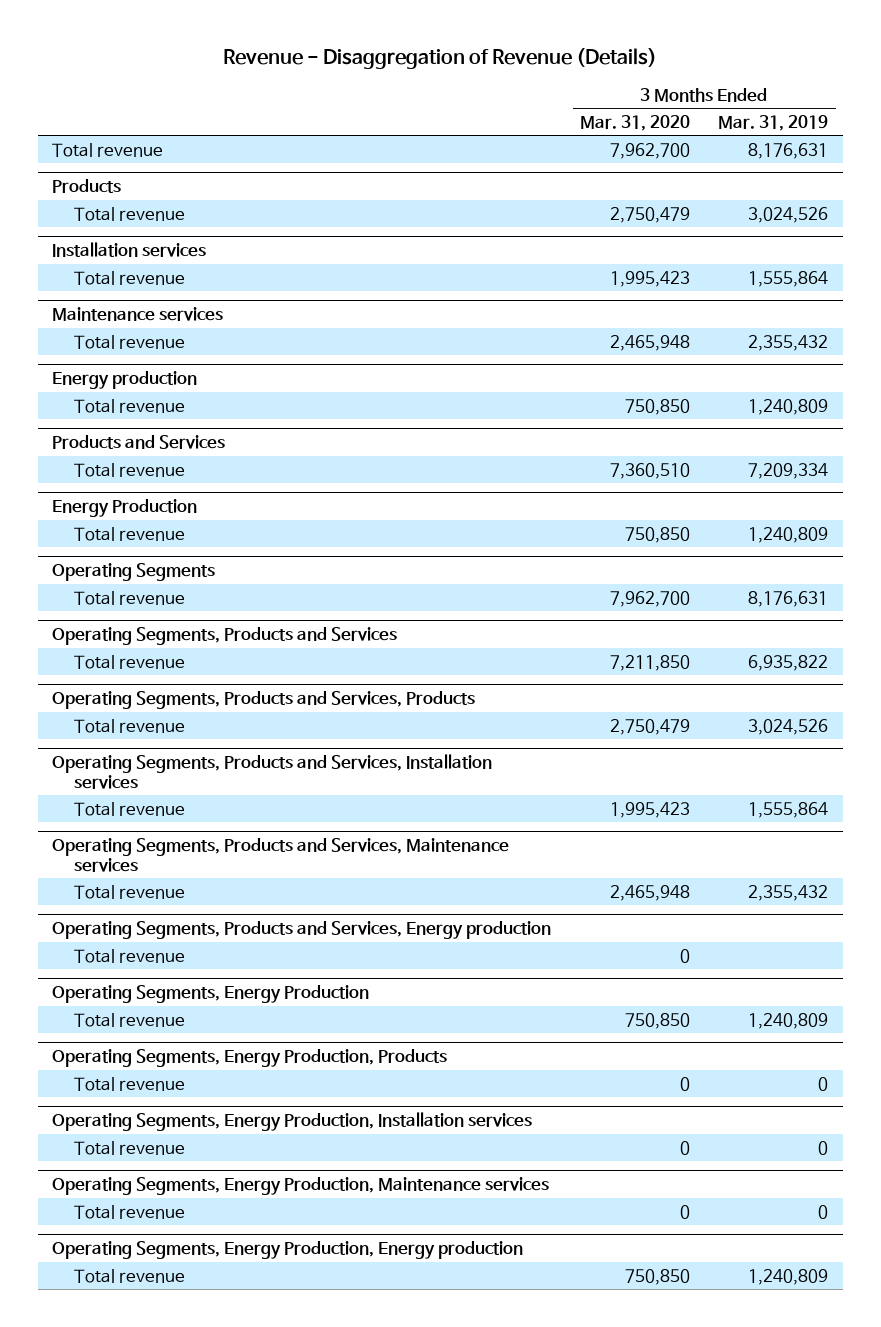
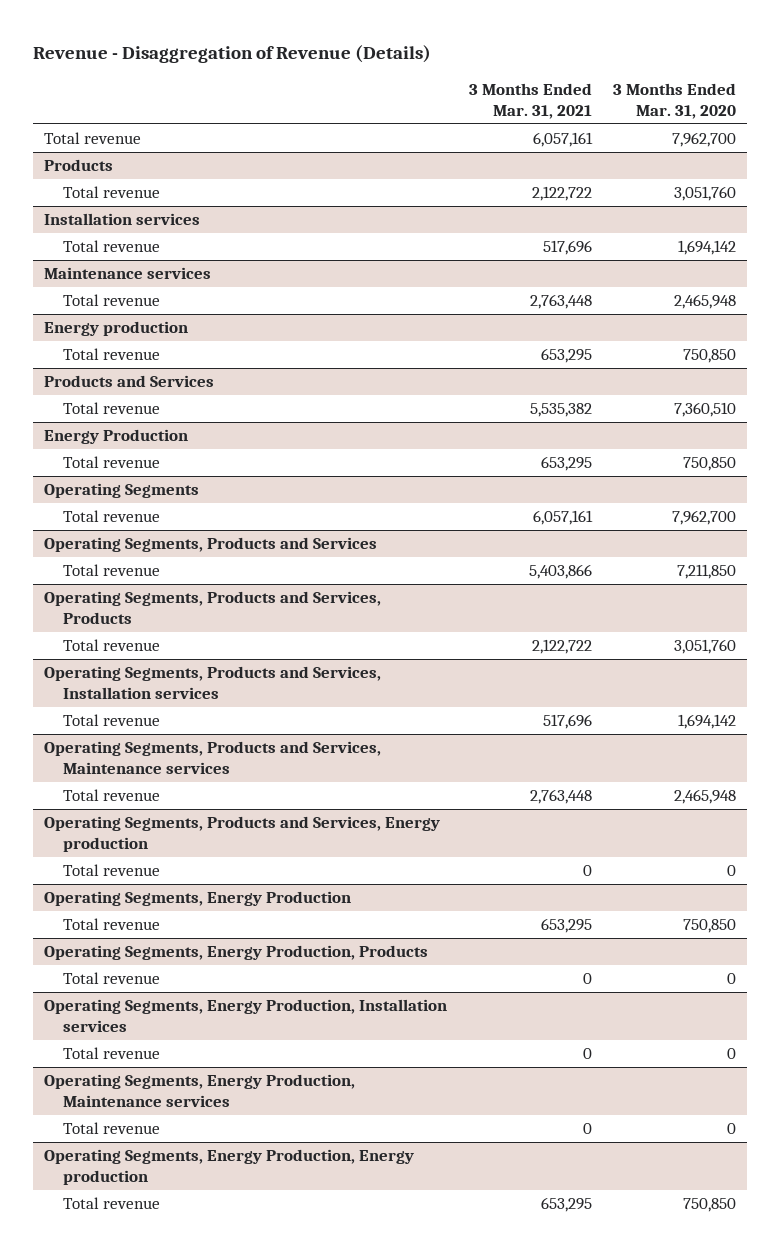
- | 3 Months Ended Mar. 31, 2020 | 3 Months Ended Mar. 31, 2019
+ | 3 Months Ended Mar. 31, 2021 | 3 Months Ended Mar. 31, 2020
@ Products
- Total revenue | 2,750,479 | 3,024,526
+ Total revenue | 2,122,722 | 3,051,760
@ Installation services
- Total revenue | 1,995,423 | 1,555,864
+ Total revenue | 517,696 | 1,694,142
@ Operating Segments, Products and Services, Products
- Total revenue | 2,750,479 | 3,024,526
+ Total revenue | 2,122,722 | 3,051,760
@ Operating Segments, Products and Services, Installation services
- Total revenue | 1,995,423 | 1,555,864
+ Total revenue | 517,696 | 1,694,142

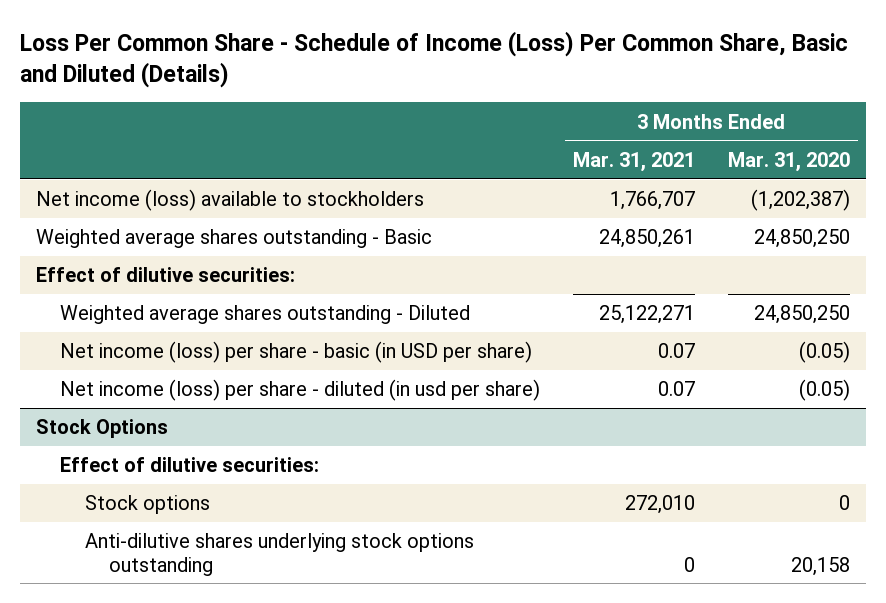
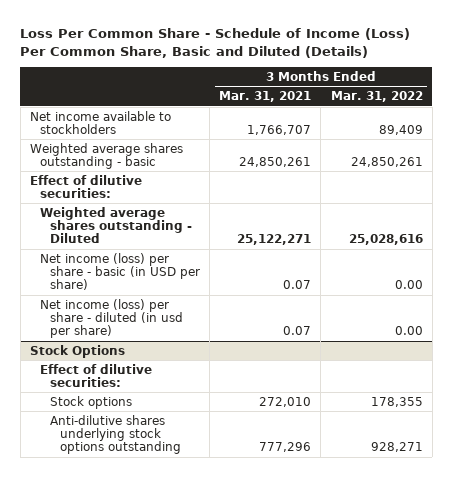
- | 3 Months Ended Mar. 31, 2021 | 3 Months Ended Mar. 31, 2020
+ | 3 Months Ended Mar. 31, 2021 | 3 Months Ended Mar. 31, 2022
- Net income (loss) available to stockholders | 1,766,707 | (1,202,387)
- Weighted average shares outstanding - Basic | 24,850,261 | 24,850,250
+ Net income available to stockholders | 1,766,707 | 89,409
+ Weighted average shares outstanding - basic | 24,850,261 | 24,850,261
@ Stock Options
- Anti-dilutive shares underlying stock options outstanding | 0 | 20,158
+ Anti-dilutive shares underlying stock options outstanding | 777,296 | 928,271

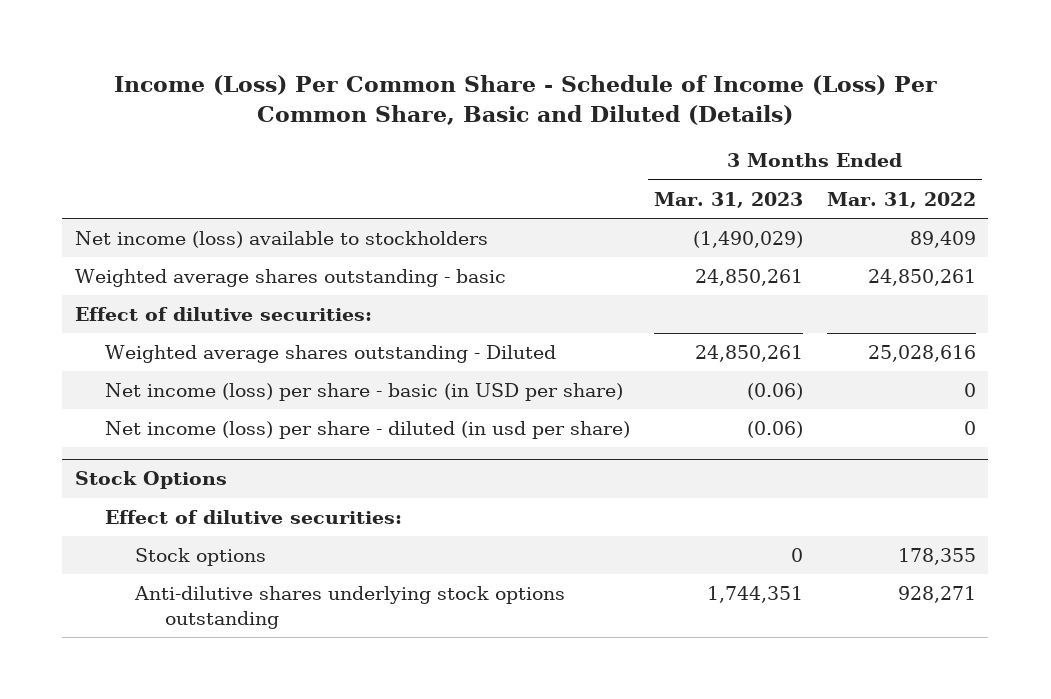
- Loss Per Common Share - Schedule of Income (Loss) Per Common Share, Basic and Diluted (Details)
+ Income (Loss) Per Common Share - Schedule of Income (Loss) Per Common Share, Basic and Diluted (Details)
- | 3 Months Ended Mar. 31, 2021 | 3 Months Ended Mar. 31, 2022
+ | 3 Months Ended Mar. 31, 2023 | 3 Months Ended Mar. 31, 2022
- Net income available to stockholders | 1,766,707 | 89,409
+ Net income (loss) available to stockholders | (1,490,029) | 89,409
- Net income (loss) per share - basic (in USD per share) | 0.07 | 0.00
- Net income (loss) per share - diluted (in usd per share) | 0.07 | 0.00
+ Net income (loss) per share - basic (in USD per share) | (0.06) | 0
+ Net income (loss) per share - diluted (in usd per share) | (0.06) | 0

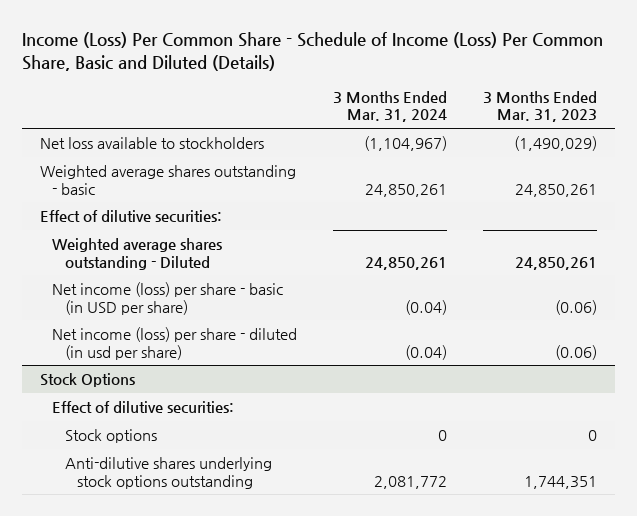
- | 3 Months Ended Mar. 31, 2023 | 3 Months Ended Mar. 31, 2022
+ | 3 Months Ended Mar. 31, 2024 | 3 Months Ended Mar. 31, 2023
- Net income (loss) available to stockholders | (1,490,029) | 89,409
+ Net loss available to stockholders | (1,104,967) | (1,490,029)

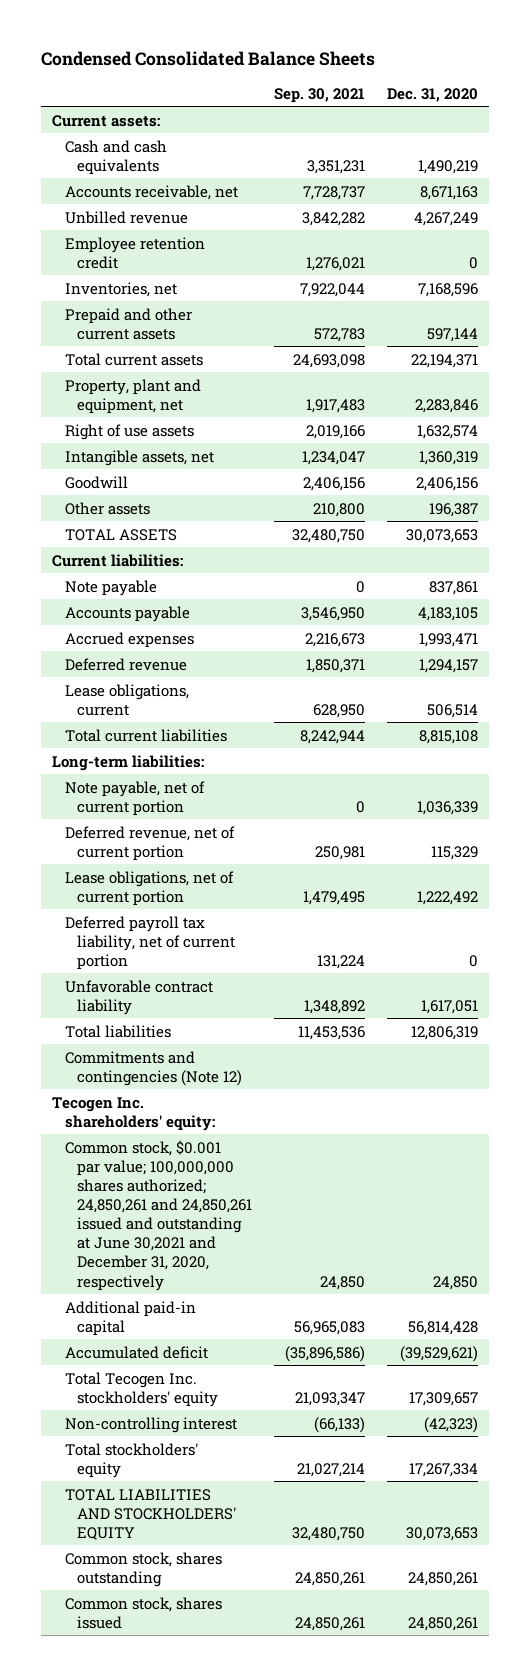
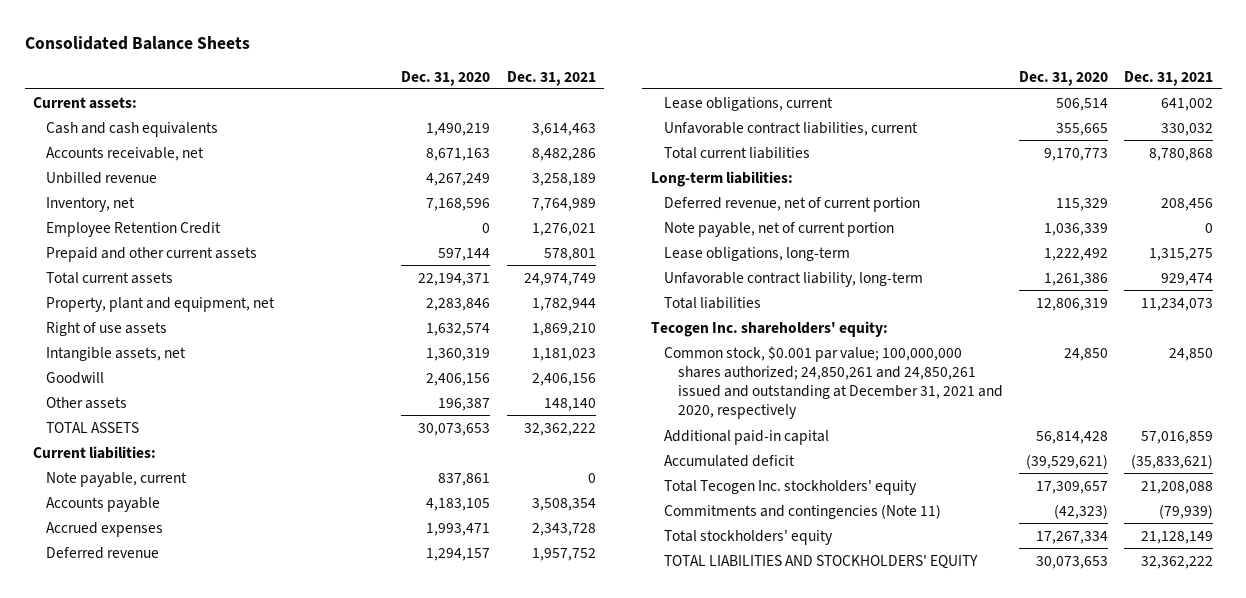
- Condensed Consolidated Balance Sheets
+ Consolidated Balance Sheets
- | Sep. 30, 2021 | Dec. 31, 2020
+ | Dec. 31, 2020 | Dec. 31, 2021
- Employee retention credit | 1,276,021 | 0
- Inventories, net | 7,922,044 | 7,168,596
+ Inventory, net | 7,168,596 | 7,764,989
+ Employee Retention Credit | 0 | 1,276,021
- Note payable | 0 | 837,861
+ Note payable, current | 837,861 | 0
- Total current liabilities | 8,242,944 | 8,815,108
+ Unfavorable contract liabilities, current | 355,665 | 330,032
+ Total current liabilities | 9,170,773 | 8,780,868
- Lease obligations, net of current portion | 1,479,495 | 1,222,492
- Deferred payroll tax liability, net of current portion | 131,224 | 0
- Unfavorable contract liability | 1,348,892 | 1,617,051
moved down: Note payable, net of current portion | 1,036,339 | 0
+ Lease obligations, long-term | 1,222,492 | 1,315,275
+ Unfavorable contract liability, long-term | 1,261,386 | 929,474
- Commitments and contingencies (Note 12)
- Common stock, $0.001 par value; 100,000,000 shares authorized; 24,850,261 and 24,850,261 issued and outstanding at June 30,2021 and December 31, 2020, respectively | 24,850 | 24,850
+ Common stock, $0.001 par value; 100,000,000 shares authorized; 24,850,261 and 24,850,261 issued and outstanding at December 31, 2021 and 2020, respectively | 24,850 | 24,850
- Non-controlling interest | (66,133) | (42,323)
+ Commitments and contingencies (Note 11) | (42,323) | (79,939)
- Common stock, shares outstanding | 24,850,261 | 24,850,261
- Common stock, shares issued | 24,850,261 | 24,850,261

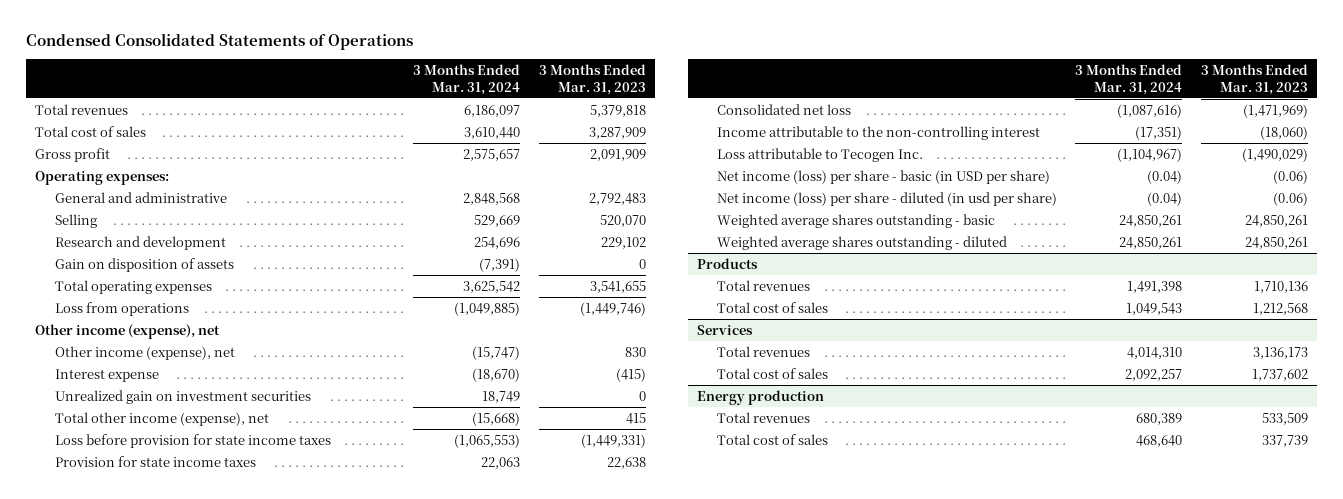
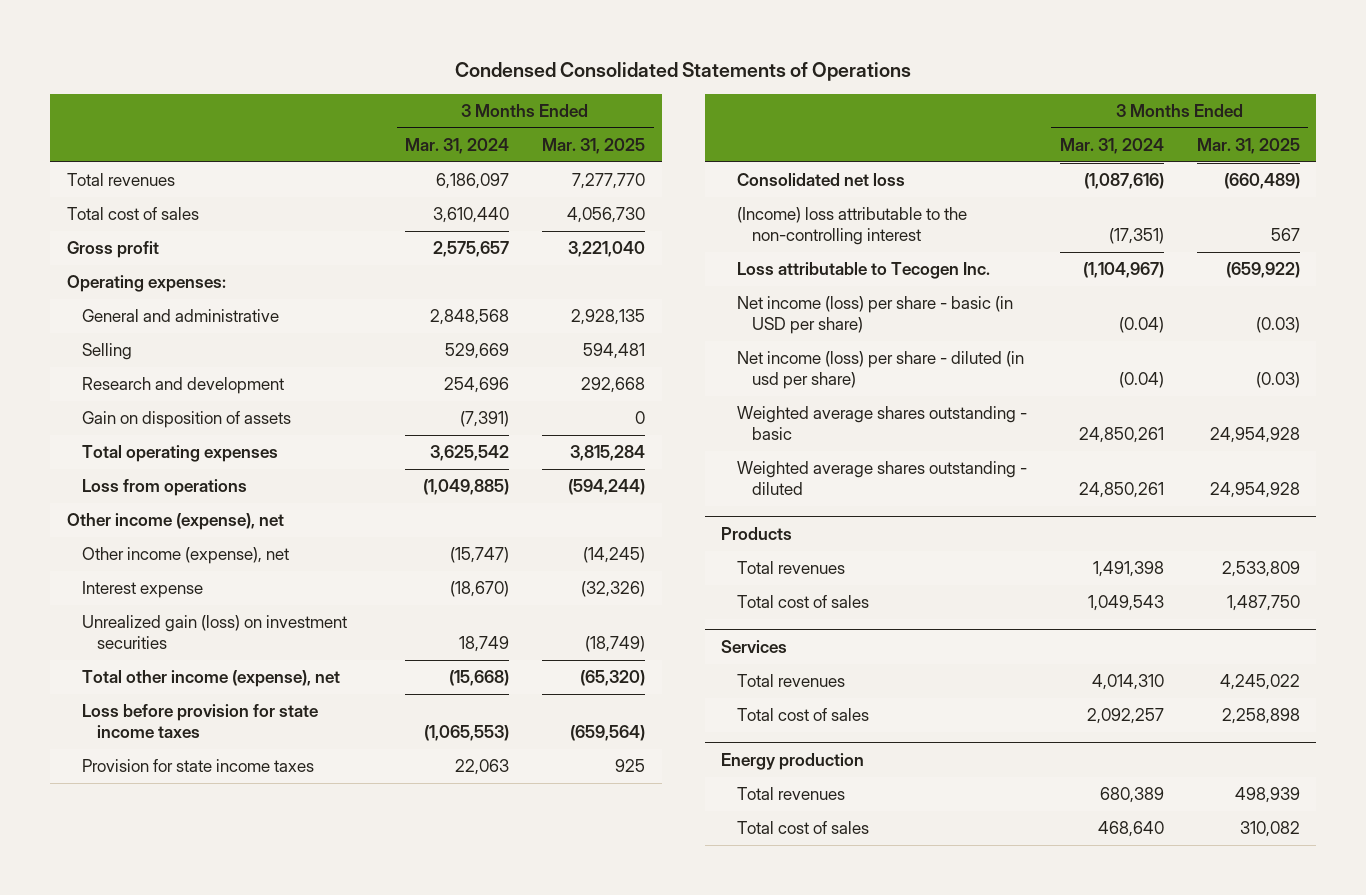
- | 3 Months Ended Mar. 31, 2024 | 3 Months Ended Mar. 31, 2023
+ | 3 Months Ended Mar. 31, 2024 | 3 Months Ended Mar. 31, 2025
- Unrealized gain on investment securities | 18,749 | 0
+ Unrealized gain (loss) on investment securities | 18,749 | (18,749)
- Income attributable to the non-controlling interest | (17,351) | (18,060)
+ (Income) loss attributable to the non-controlling interest | (17,351) | 567

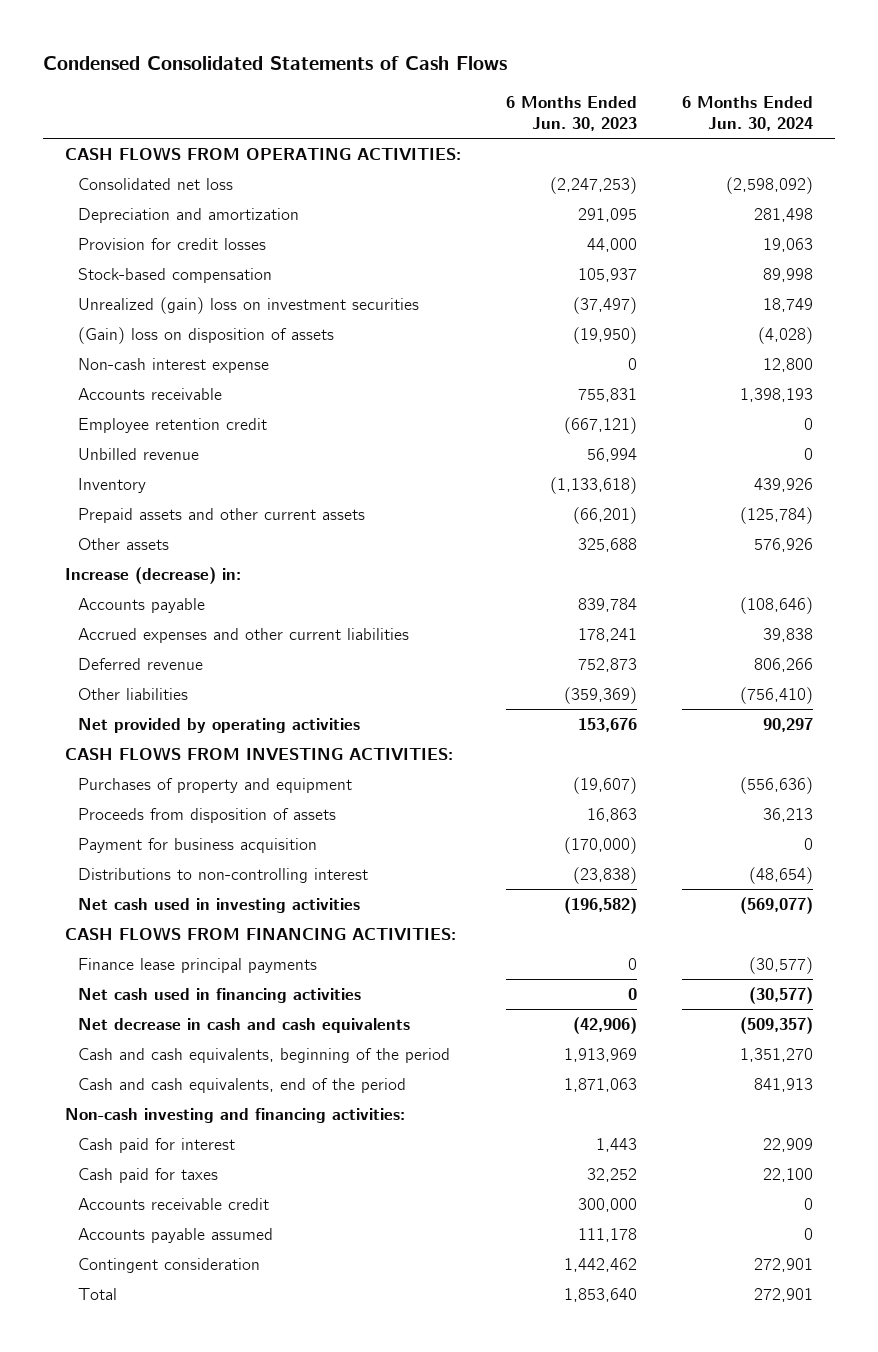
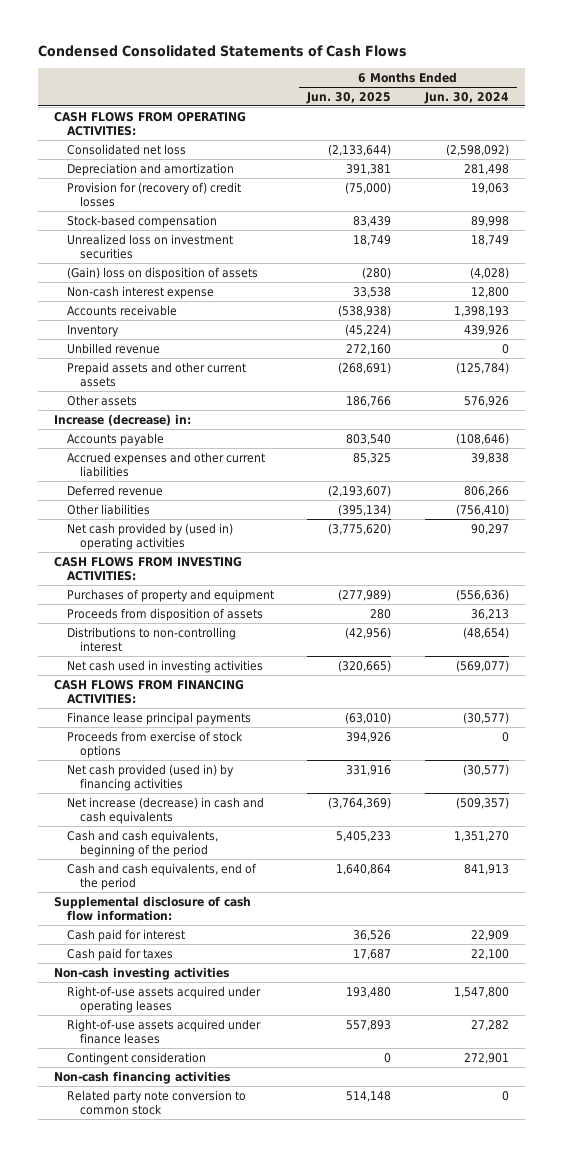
- | 6 Months Ended Jun. 30, 2023 | 6 Months Ended Jun. 30, 2024
+ | 6 Months Ended Jun. 30, 2025 | 6 Months Ended Jun. 30, 2024
- Provision for credit losses | 44,000 | 19,063
+ Provision for (recovery of) credit losses | (75,000) | 19,063
- Unrealized (gain) loss on investment securities | (37,497) | 18,749
+ Unrealized loss on investment securities | 18,749 | 18,749
- Employee retention credit | (667,121) | 0
moved down: Unbilled revenue | 272,160 | 0
- Net provided by operating activities | 153,676 | 90,297
+ Net cash provided by (used in) operating activities | (3,775,620) | 90,297
- Payment for business acquisition | (170,000) | 0
- Net cash used in financing activities | 0 | (30,577)
- Net decrease in cash and cash equivalents | (42,906) | (509,357)
+ Proceeds from exercise of stock options | 394,926 | 0
+ Net cash provided (used in) by financing activities | 331,916 | (30,577)
+ Net increase (decrease) in cash and cash equivalents | (3,764,369) | (509,357)
- Non-cash investing and financing activities:
+ Supplemental disclosure of cash flow information:
- Accounts receivable credit | 300,000 | 0
- Accounts payable assumed | 111,178 | 0
+ Non-cash investing activities
+ Right-of-use assets acquired under operating leases | 193,480 | 1,547,800
+ Right-of-use assets acquired under finance leases | 557,893 | 27,282
- Total | 1,853,640 | 272,901
+ Non-cash financing activities
+ Related party note conversion to common stock | 514,148 | 0

